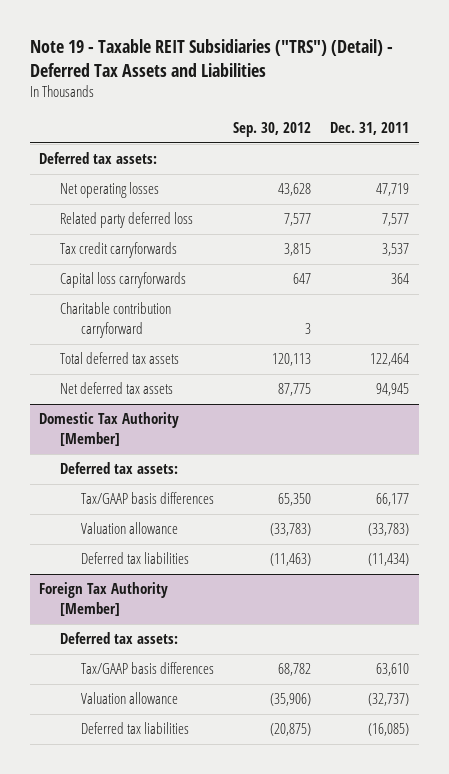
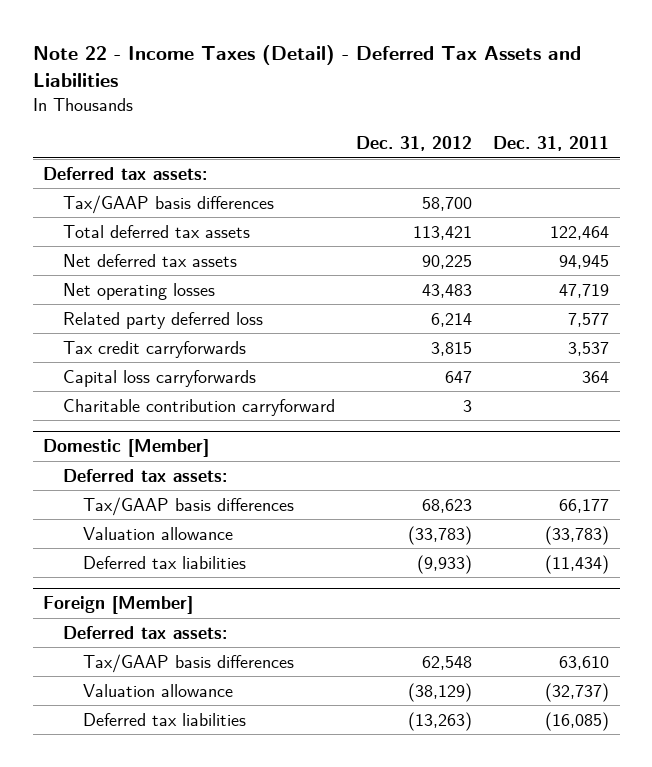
- Note 19 - Taxable REIT Subsidiaries ("TRS") (Detail) - Deferred Tax Assets and Liabilities
+ Note 22 - Income Taxes (Detail) - Deferred Tax Assets and Liabilities
- | Sep. 30, 2012 | Dec. 31, 2011
+ | Dec. 31, 2012 | Dec. 31, 2011
+ Tax/GAAP basis differences | 58,700 |
moved up: Total deferred tax assets | 113,421 | 122,464
moved up: Net deferred tax assets | 90,225 | 94,945
- Domestic Tax Authority [Member]
+ Domestic [Member]
- Foreign Tax Authority [Member]
+ Foreign [Member]

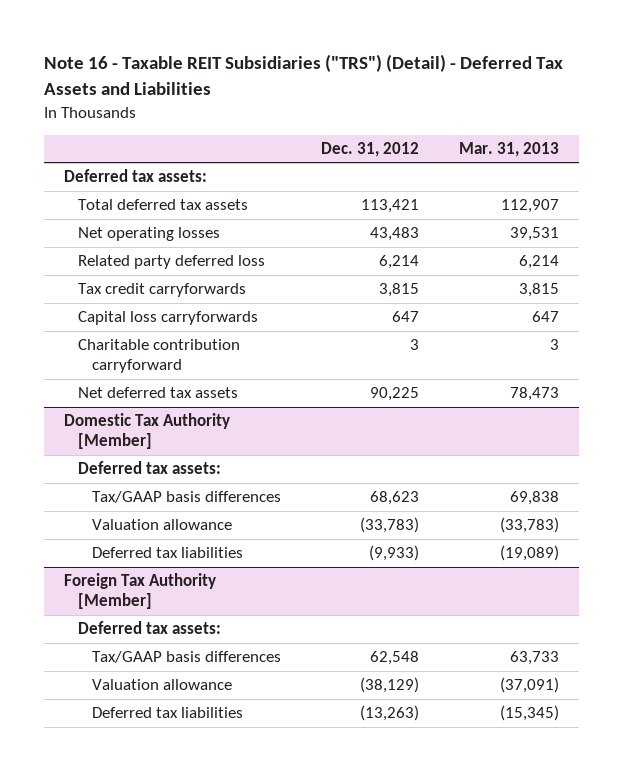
- Note 22 - Income Taxes (Detail) - Deferred Tax Assets and Liabilities
+ Note 16 - Taxable REIT Subsidiaries ("TRS") (Detail) - Deferred Tax Assets and Liabilities
- | Dec. 31, 2012 | Dec. 31, 2011
+ | Dec. 31, 2012 | Mar. 31, 2013
- Tax/GAAP basis differences | 58,700 |
- Domestic [Member]
moved down: Net deferred tax assets | 90,225 | 78,473
+ Domestic Tax Authority [Member]
- Foreign [Member]
+ Foreign Tax Authority [Member]

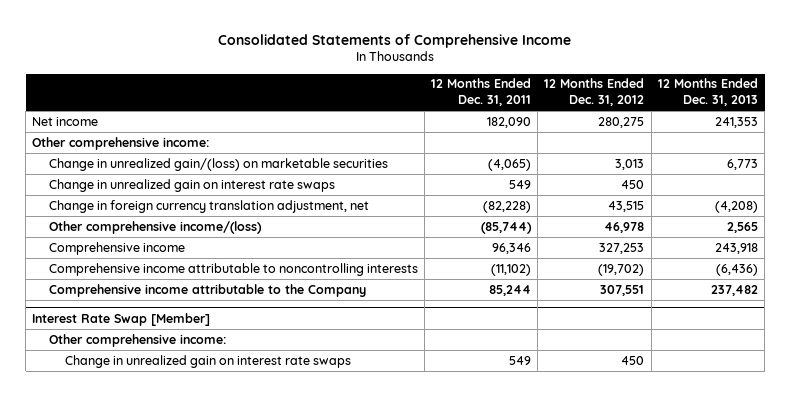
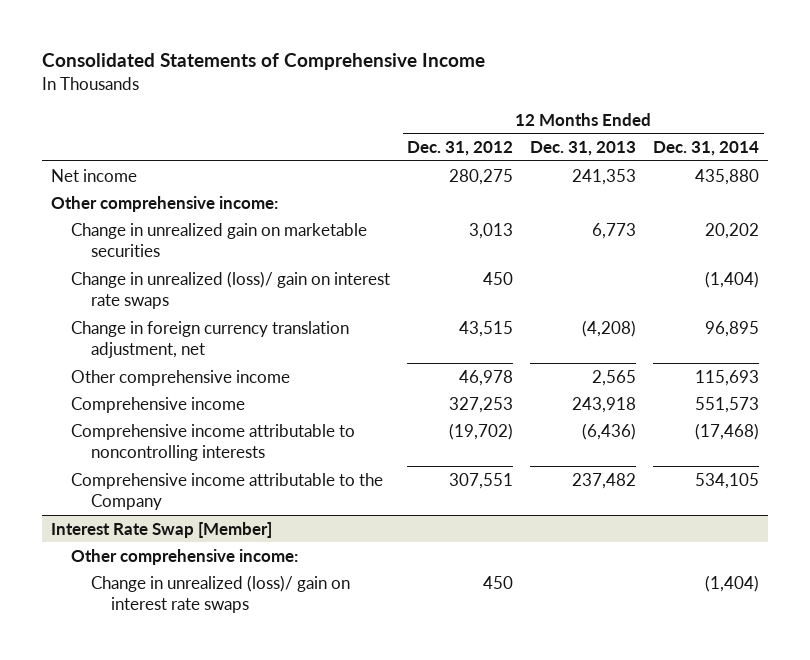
- | 12 Months Ended Dec. 31, 2011 | 12 Months Ended Dec. 31, 2012 | 12 Months Ended Dec. 31, 2013
+ | 12 Months Ended Dec. 31, 2012 | 12 Months Ended Dec. 31, 2013 | 12 Months Ended Dec. 31, 2014
- Change in unrealized gain/(loss) on marketable securities | (4,065) | 3,013 | 6,773
- Change in unrealized gain on interest rate swaps | 549 | 450 |
+ Change in unrealized gain on marketable securities | 3,013 | 6,773 | 20,202
+ Change in unrealized (loss)/ gain on interest rate swaps | 450 | | (1,404)
- Other comprehensive income/(loss) | (85,744) | 46,978 | 2,565
+ Other comprehensive income | 46,978 | 2,565 | 115,693
@ Interest Rate Swap [Member]
- Change in unrealized gain on interest rate swaps | 549 | 450 |
+ Change in unrealized (loss)/ gain on interest rate swaps | 450 | | (1,404)

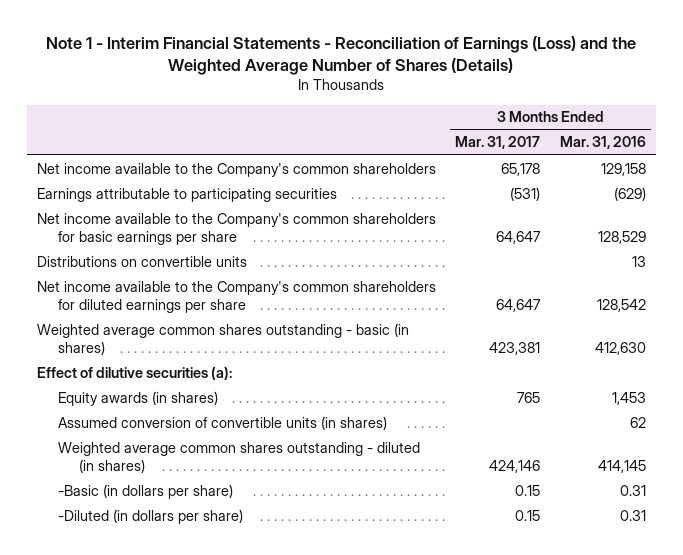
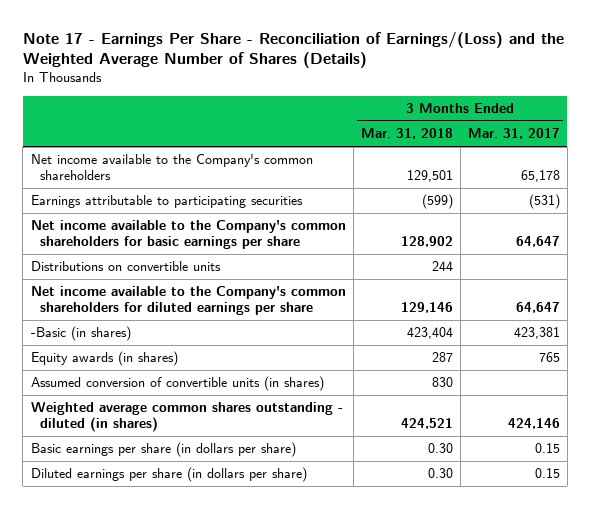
- Note 1 - Interim Financial Statements - Reconciliation of Earnings (Loss) and the Weighted Average Number of Shares (Details)
+ Note 17 - Earnings Per Share - Reconciliation of Earnings/(Loss) and the Weighted Average Number of Shares (Details)
- | 3 Months Ended Mar. 31, 2017 | 3 Months Ended Mar. 31, 2016
+ | 3 Months Ended Mar. 31, 2018 | 3 Months Ended Mar. 31, 2017
- Weighted average common shares outstanding - basic (in shares) | 423,381 | 412,630
- Effect of dilutive securities (a):
+ -Basic (in shares) | 423,404 | 423,381
- -Basic (in dollars per share) | 0.15 | 0.31
- -Diluted (in dollars per share) | 0.15 | 0.31
+ Basic earnings per share (in dollars per share) | 0.30 | 0.15
+ Diluted earnings per share (in dollars per share) | 0.30 | 0.15

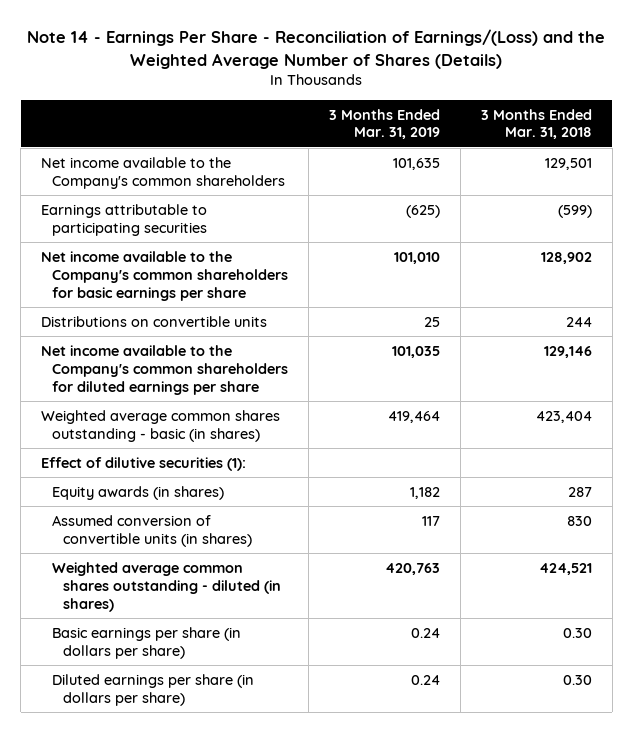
- Note 17 - Earnings Per Share - Reconciliation of Earnings/(Loss) and the Weighted Average Number of Shares (Details)
+ Note 14 - Earnings Per Share - Reconciliation of Earnings/(Loss) and the Weighted Average Number of Shares (Details)
- | 3 Months Ended Mar. 31, 2018 | 3 Months Ended Mar. 31, 2017
+ | 3 Months Ended Mar. 31, 2019 | 3 Months Ended Mar. 31, 2018
- -Basic (in shares) | 423,404 | 423,381
+ Weighted average common shares outstanding - basic (in shares) | 419,464 | 423,404
+ Effect of dilutive securities (1):

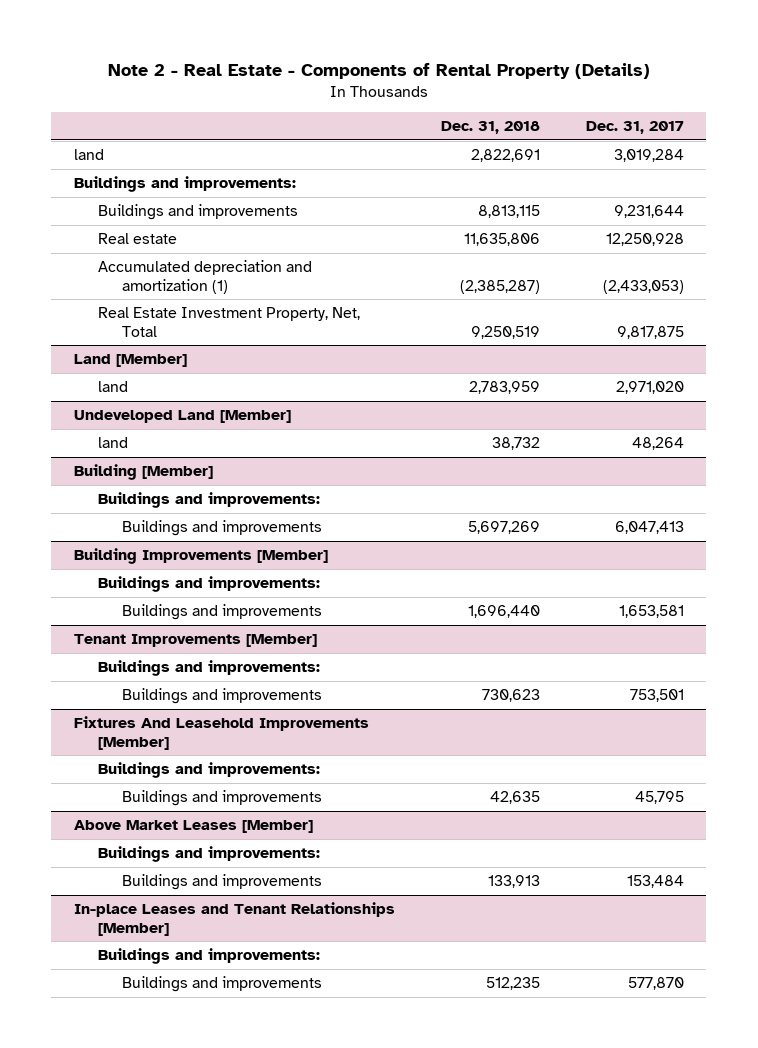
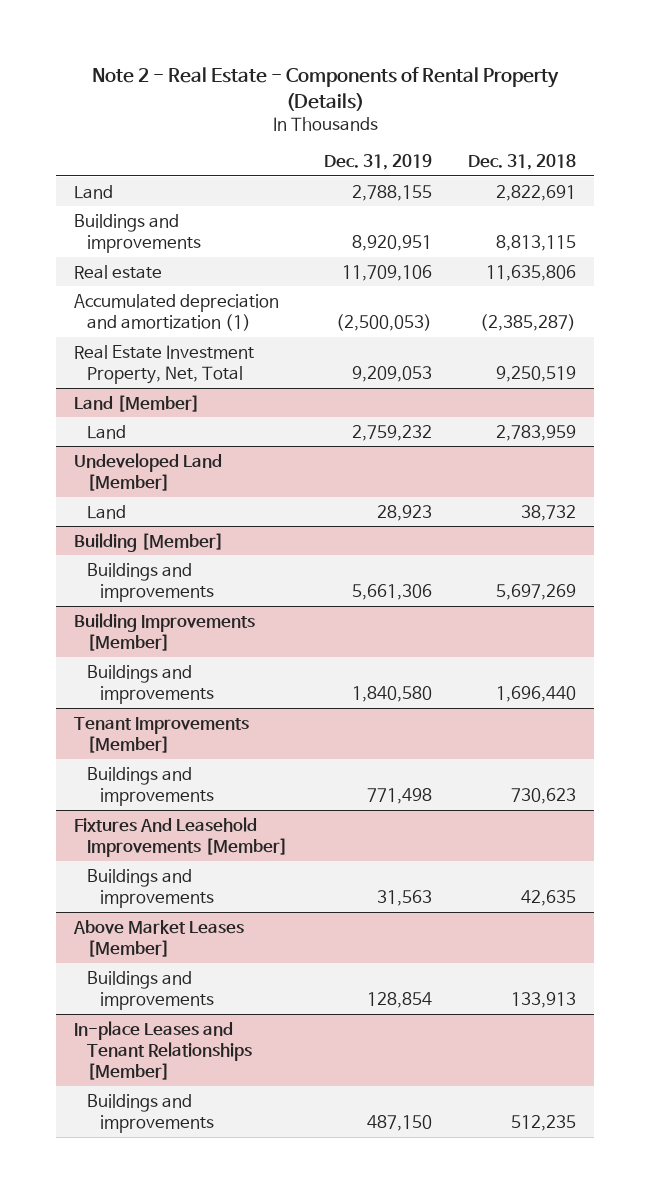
- | Dec. 31, 2018 | Dec. 31, 2017
+ | Dec. 31, 2019 | Dec. 31, 2018
- land | 2,822,691 | 3,019,284
- Buildings and improvements:
+ Land | 2,788,155 | 2,822,691
@ Land [Member]
- land | 2,783,959 | 2,971,020
+ Land | 2,759,232 | 2,783,959
@ Undeveloped Land [Member]
- land | 38,732 | 48,264
+ Land | 28,923 | 38,732
@ Building [Member]
- Buildings and improvements:
@ Building Improvements [Member]
- Buildings and improvements:
@ Tenant Improvements [Member]
- Buildings and improvements:
@ Fixtures And Leasehold Improvements [Member]
- Buildings and improvements:
@ Above Market Leases [Member]
- Buildings and improvements:
@ In-place Leases and Tenant Relationships [Member]
- Buildings and improvements:

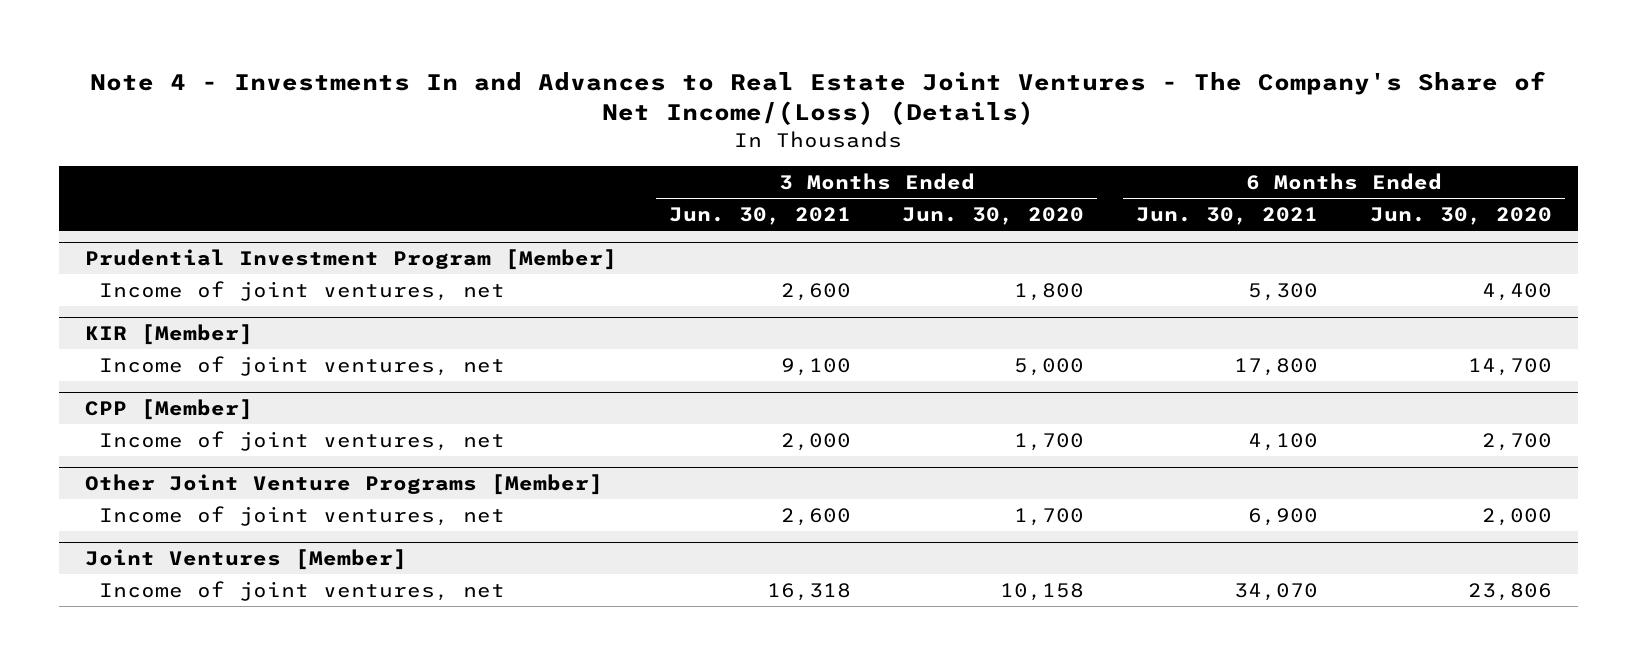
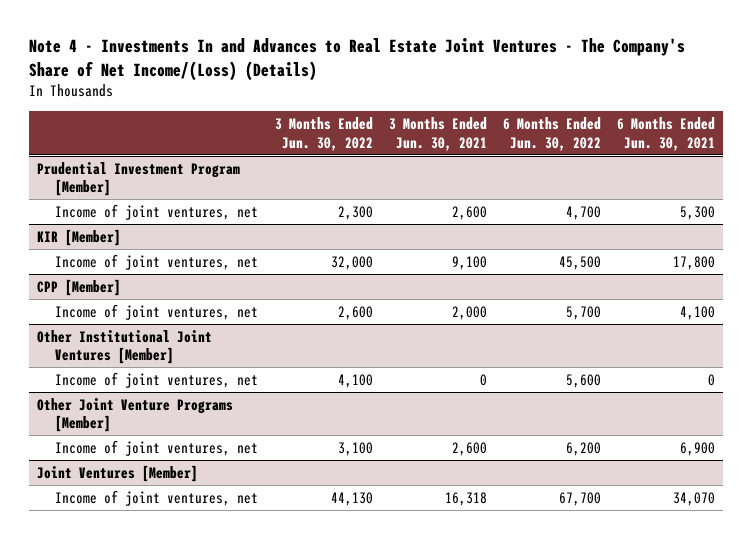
- | 3 Months Ended Jun. 30, 2021 | 3 Months Ended Jun. 30, 2020 | 6 Months Ended Jun. 30, 2021 | 6 Months Ended Jun. 30, 2020
+ | 3 Months Ended Jun. 30, 2022 | 3 Months Ended Jun. 30, 2021 | 6 Months Ended Jun. 30, 2022 | 6 Months Ended Jun. 30, 2021
+ Other Institutional Joint Ventures [Member]
+ Income of joint ventures, net | 4,100 | 0 | 5,600 | 0

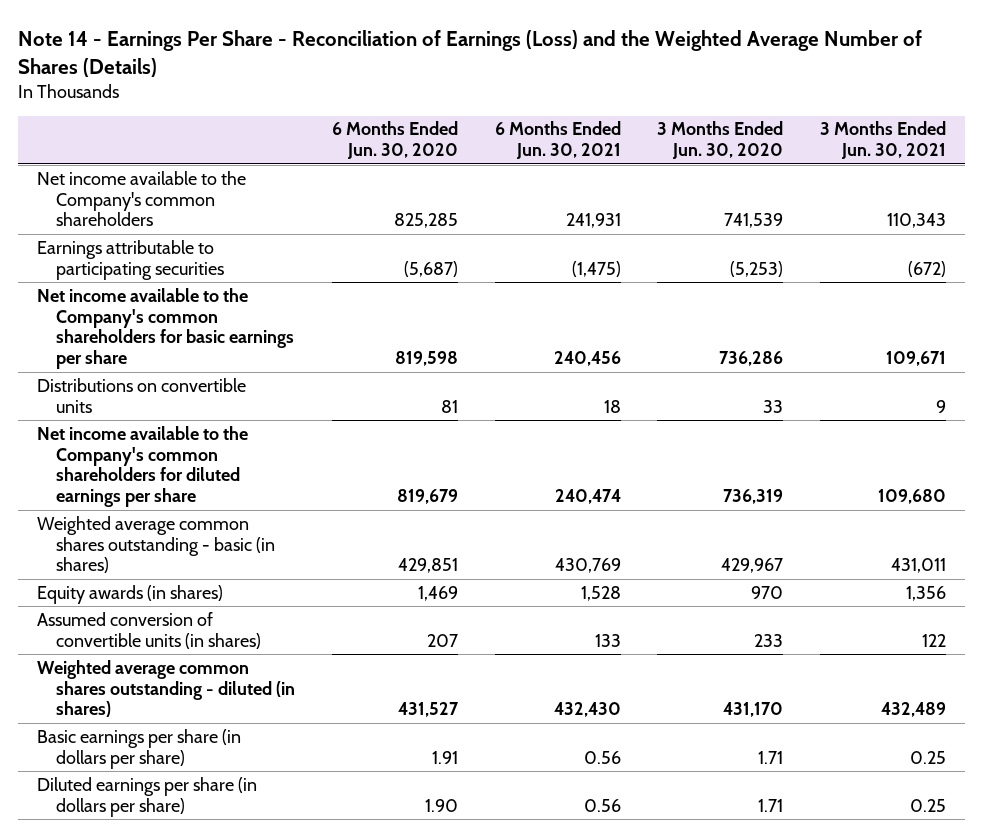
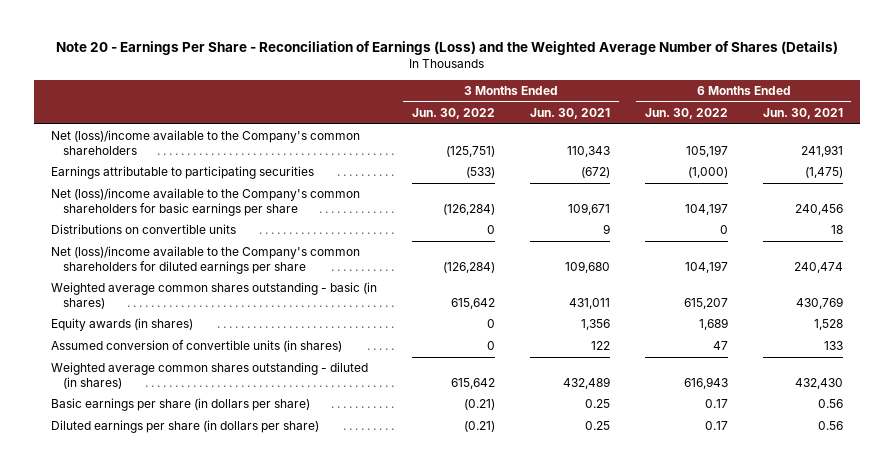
- Note 14 - Earnings Per Share - Reconciliation of Earnings (Loss) and the Weighted Average Number of Shares (Details)
+ Note 20 - Earnings Per Share - Reconciliation of Earnings (Loss) and the Weighted Average Number of Shares (Details)
- | 6 Months Ended Jun. 30, 2020 | 6 Months Ended Jun. 30, 2021 | 3 Months Ended Jun. 30, 2020 | 3 Months Ended Jun. 30, 2021
+ | 3 Months Ended Jun. 30, 2022 | 3 Months Ended Jun. 30, 2021 | 6 Months Ended Jun. 30, 2022 | 6 Months Ended Jun. 30, 2021
- Net income available to the Company's common shareholders | 825,285 | 241,931 | 741,539 | 110,343
+ Net (loss)/income available to the Company's common shareholders | (125,751) | 110,343 | 105,197 | 241,931
- Net income available to the Company's common shareholders for basic earnings per share | 819,598 | 240,456 | 736,286 | 109,671
+ Net (loss)/income available to the Company's common shareholders for basic earnings per share | (126,284) | 109,671 | 104,197 | 240,456
- Net income available to the Company's common shareholders for diluted earnings per share | 819,679 | 240,474 | 736,319 | 109,680
+ Net (loss)/income available to the Company's common shareholders for diluted earnings per share | (126,284) | 109,680 | 104,197 | 240,474

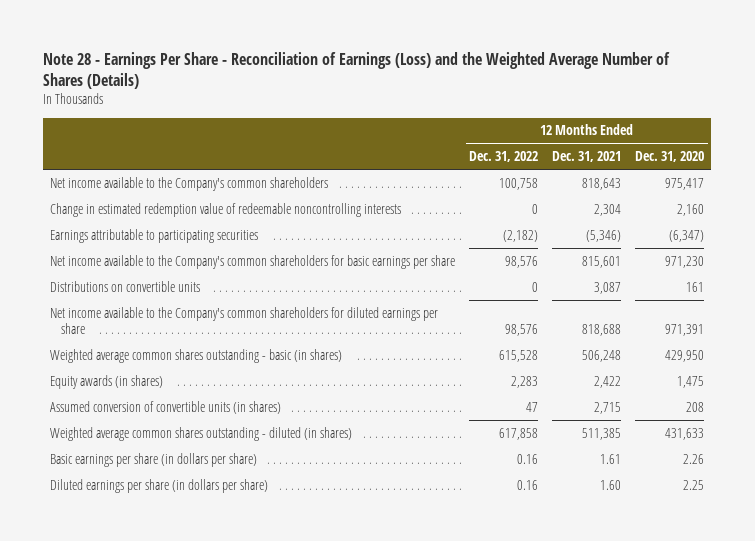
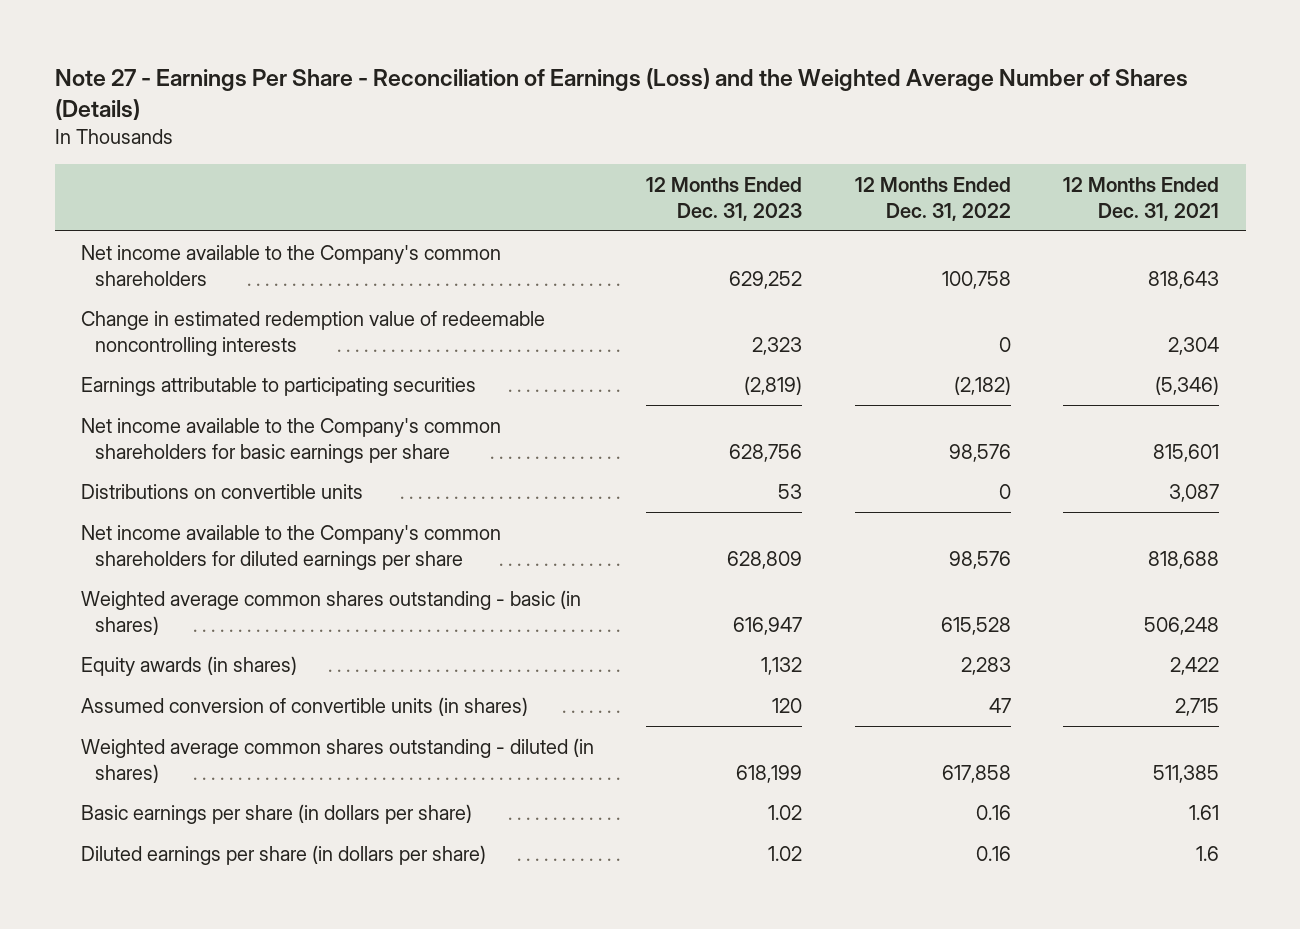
- Note 28 - Earnings Per Share - Reconciliation of Earnings (Loss) and the Weighted Average Number of Shares (Details)
+ Note 27 - Earnings Per Share - Reconciliation of Earnings (Loss) and the Weighted Average Number of Shares (Details)
- | 12 Months Ended Dec. 31, 2022 | 12 Months Ended Dec. 31, 2021 | 12 Months Ended Dec. 31, 2020
+ | 12 Months Ended Dec. 31, 2023 | 12 Months Ended Dec. 31, 2022 | 12 Months Ended Dec. 31, 2021
- Diluted earnings per share (in dollars per share) | 0.16 | 1.60 | 2.25
+ Diluted earnings per share (in dollars per share) | 1.02 | 0.16 | 1.6

